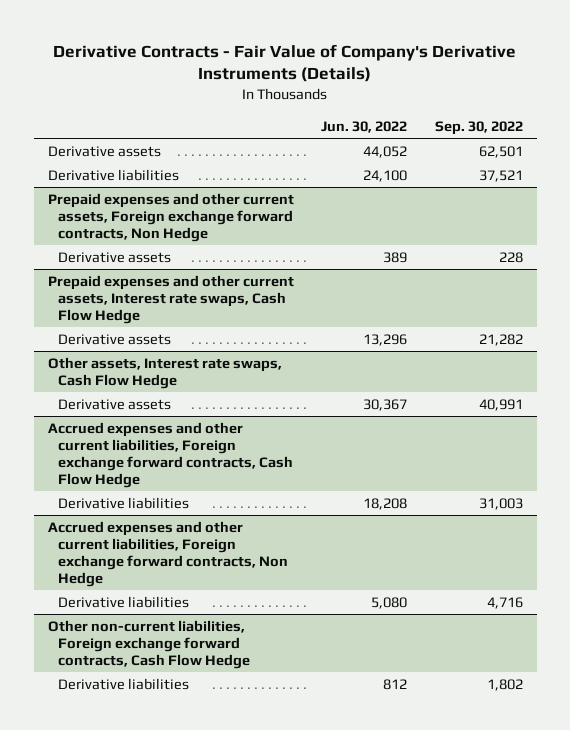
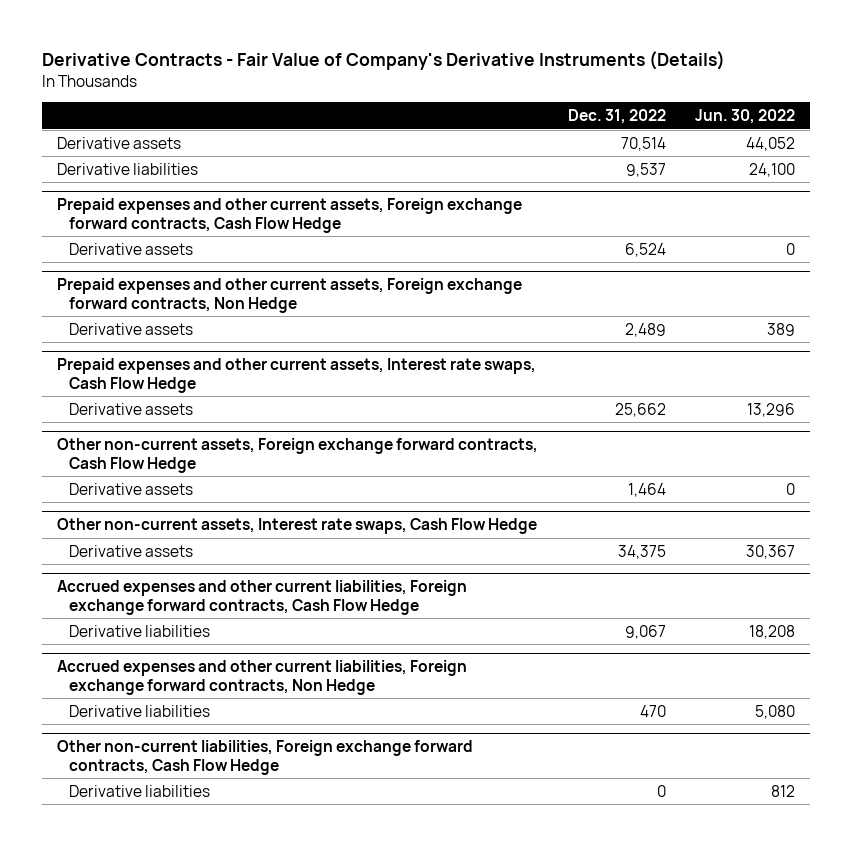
- | Jun. 30, 2022 | Sep. 30, 2022
+ | Dec. 31, 2022 | Jun. 30, 2022
+ Prepaid expenses and other current assets, Foreign exchange forward contracts, Cash Flow Hedge
+ Derivative assets | 6,524 | 0
- Other assets, Interest rate swaps, Cash Flow Hedge
+ Other non-current assets, Foreign exchange forward contracts, Cash Flow Hedge
+ Derivative assets | 1,464 | 0
+ Other non-current assets, Interest rate swaps, Cash Flow Hedge

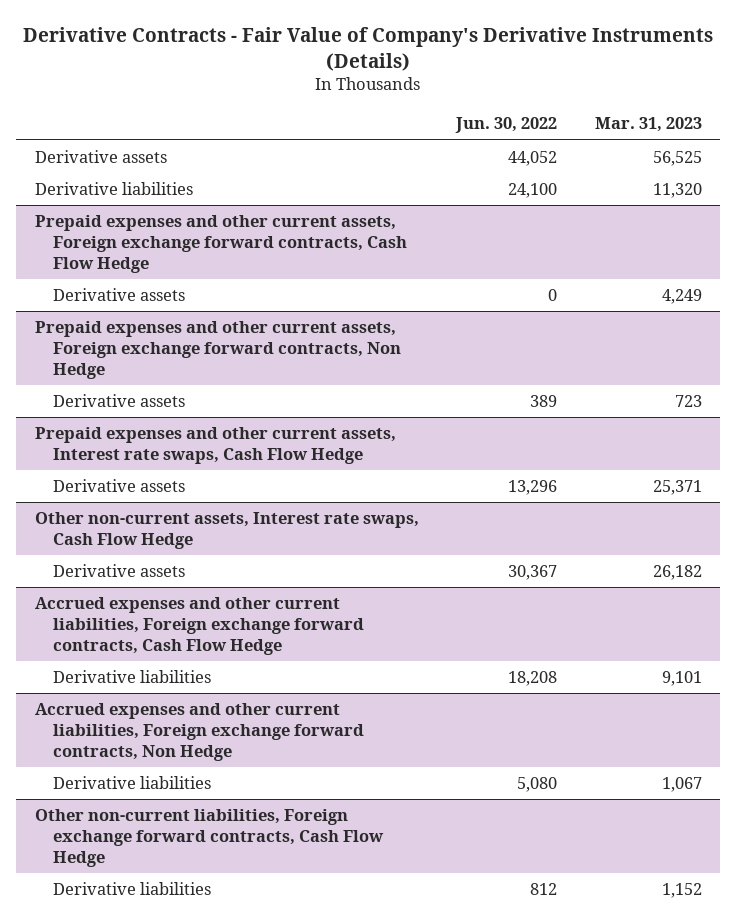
- | Dec. 31, 2022 | Jun. 30, 2022
+ | Jun. 30, 2022 | Mar. 31, 2023
- Other non-current assets, Foreign exchange forward contracts, Cash Flow Hedge
- Derivative assets | 1,464 | 0

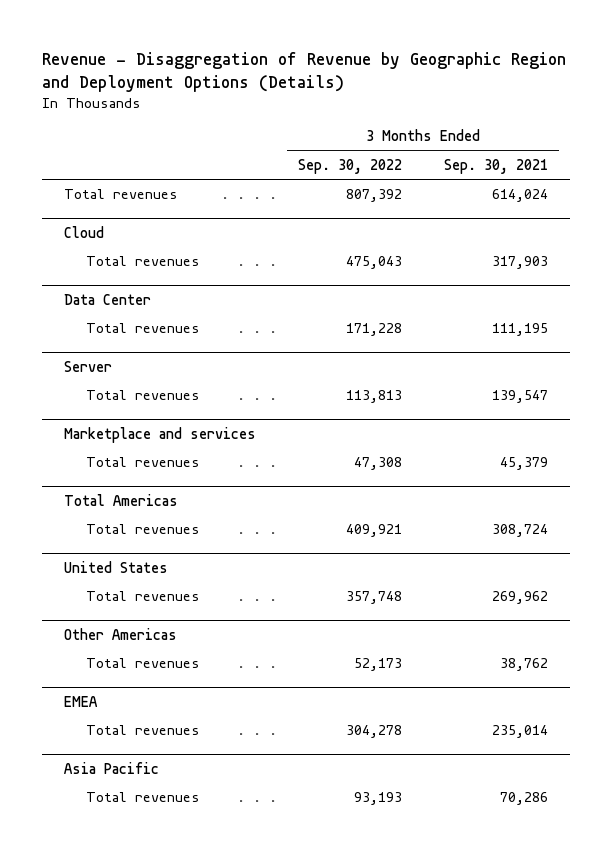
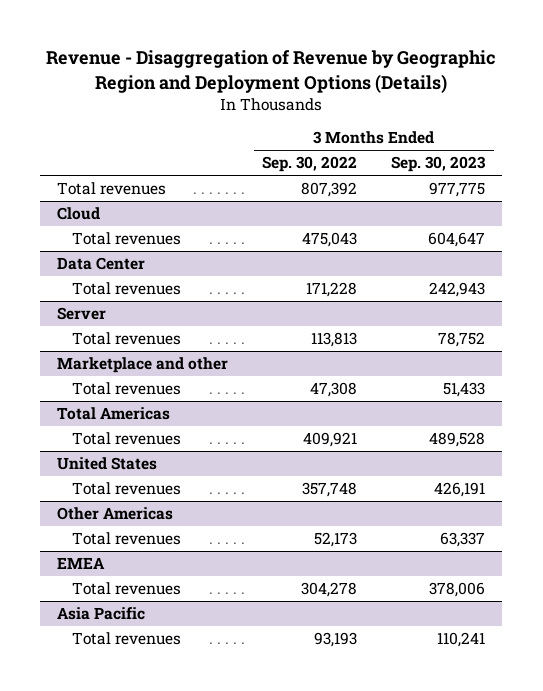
- | 3 Months Ended Sep. 30, 2022 | 3 Months Ended Sep. 30, 2021
+ | 3 Months Ended Sep. 30, 2022 | 3 Months Ended Sep. 30, 2023
- Marketplace and services
+ Marketplace and other

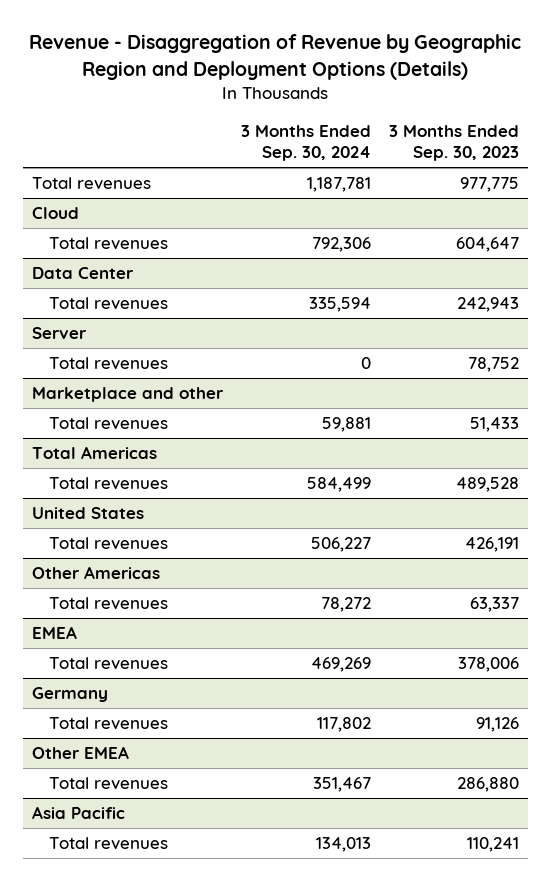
- | 3 Months Ended Sep. 30, 2022 | 3 Months Ended Sep. 30, 2023
+ | 3 Months Ended Sep. 30, 2024 | 3 Months Ended Sep. 30, 2023
+ Germany
+ Total revenues | 117,802 | 91,126
+ Other EMEA
+ Total revenues | 351,467 | 286,880

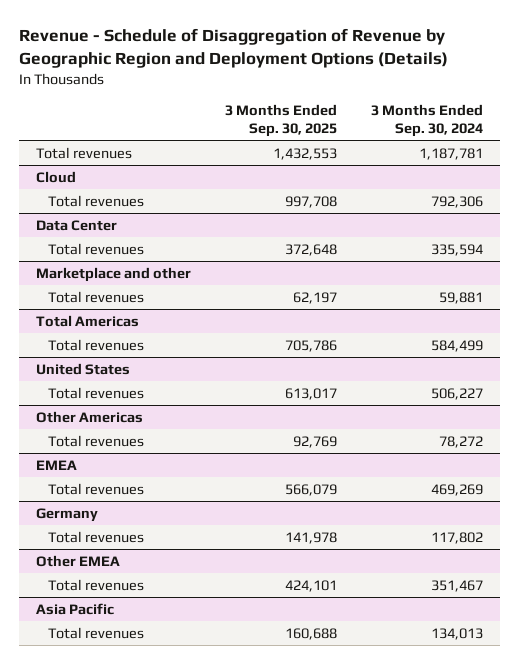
- Revenue - Disaggregation of Revenue by Geographic Region and Deployment Options (Details)
+ Revenue - Schedule of Disaggregation of Revenue by Geographic Region and Deployment Options (Details)
- | 3 Months Ended Sep. 30, 2024 | 3 Months Ended Sep. 30, 2023
+ | 3 Months Ended Sep. 30, 2025 | 3 Months Ended Sep. 30, 2024
- Server
- Total revenues | 0 | 78,752

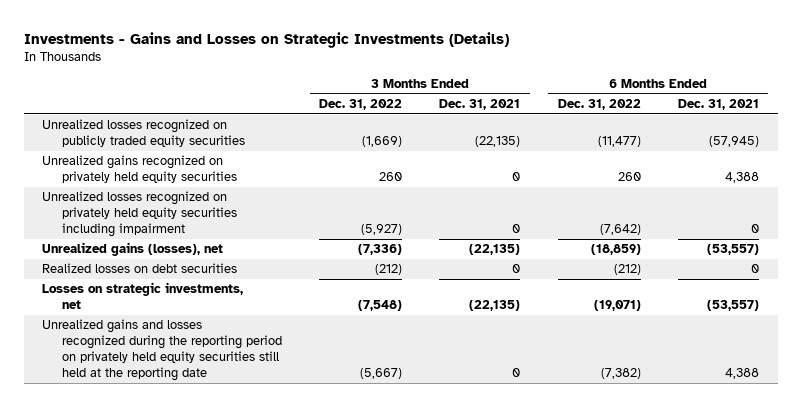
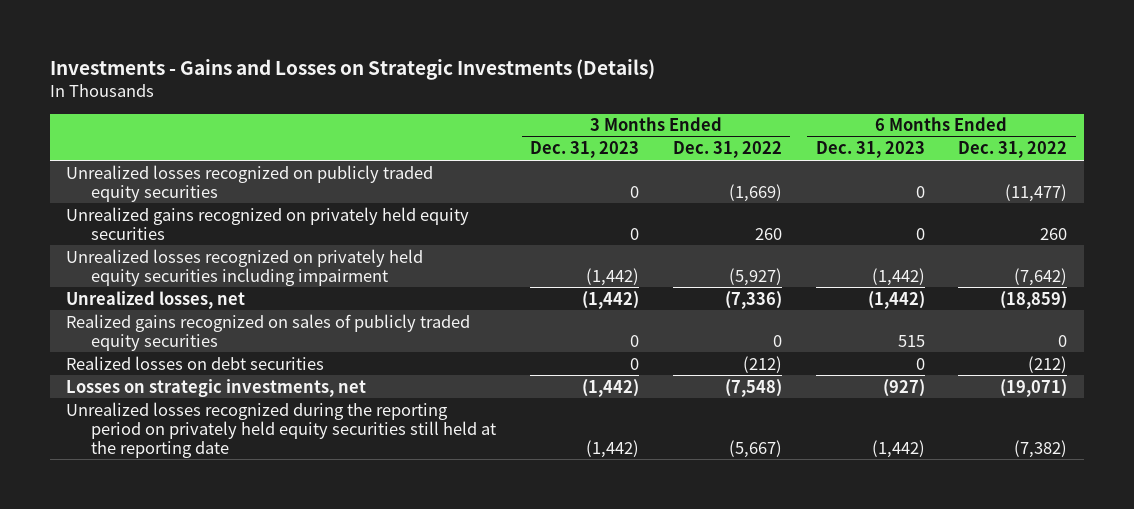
- | 3 Months Ended Dec. 31, 2022 | 3 Months Ended Dec. 31, 2021 | 6 Months Ended Dec. 31, 2022 | 6 Months Ended Dec. 31, 2021
+ | 3 Months Ended Dec. 31, 2023 | 3 Months Ended Dec. 31, 2022 | 6 Months Ended Dec. 31, 2023 | 6 Months Ended Dec. 31, 2022
- Unrealized gains (losses), net | (7,336) | (22,135) | (18,859) | (53,557)
+ Unrealized losses, net | (1,442) | (7,336) | (1,442) | (18,859)
+ Realized gains recognized on sales of publicly traded equity securities | 0 | 0 | 515 | 0
- Unrealized gains and losses recognized during the reporting period on privately held equity securities still held at the reporting date | (5,667) | 0 | (7,382) | 4,388
+ Unrealized losses recognized during the reporting period on privately held equity securities still held at the reporting date | (1,442) | (5,667) | (1,442) | (7,382)

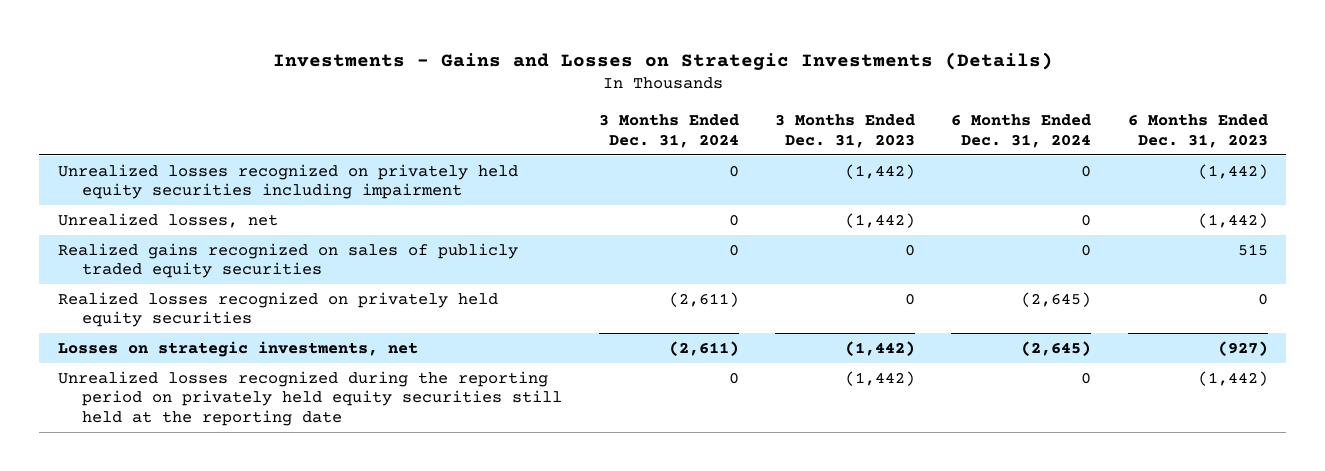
- | 3 Months Ended Dec. 31, 2023 | 3 Months Ended Dec. 31, 2022 | 6 Months Ended Dec. 31, 2023 | 6 Months Ended Dec. 31, 2022
+ | 3 Months Ended Dec. 31, 2024 | 3 Months Ended Dec. 31, 2023 | 6 Months Ended Dec. 31, 2024 | 6 Months Ended Dec. 31, 2023
- Unrealized losses recognized on publicly traded equity securities | 0 | (1,669) | 0 | (11,477)
- Unrealized gains recognized on privately held equity securities | 0 | 260 | 0 | 260
- Realized losses on debt securities | 0 | (212) | 0 | (212)
+ Realized losses recognized on privately held equity securities | (2,611) | 0 | (2,645) | 0

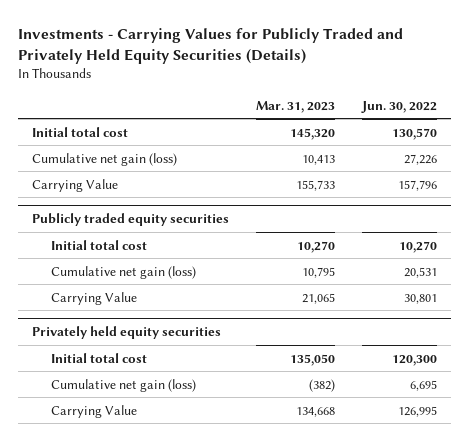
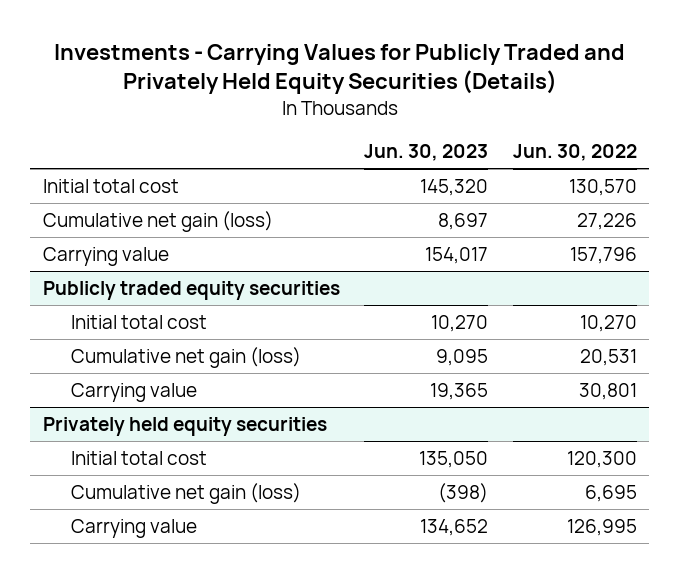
- | Mar. 31, 2023 | Jun. 30, 2022
+ | Jun. 30, 2023 | Jun. 30, 2022
- Carrying Value | 155,733 | 157,796
+ Carrying value | 154,017 | 157,796
@ Publicly traded equity securities
- Carrying Value | 21,065 | 30,801
+ Carrying value | 19,365 | 30,801
@ Privately held equity securities
- Carrying Value | 134,668 | 126,995
+ Carrying value | 134,652 | 126,995

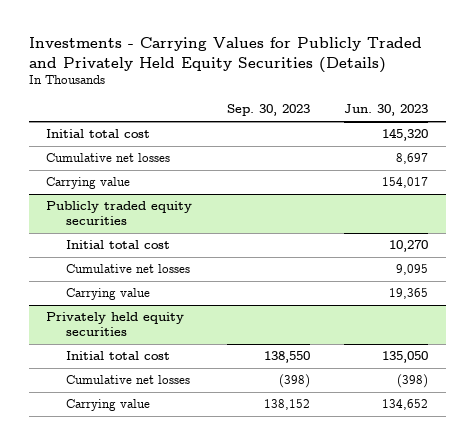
- | Jun. 30, 2023 | Jun. 30, 2022
+ | Sep. 30, 2023 | Jun. 30, 2023
- Cumulative net gain (loss) | 8,697 | 27,226
+ Cumulative net losses | | 8,697
@ Publicly traded equity securities
- Cumulative net gain (loss) | 9,095 | 20,531
+ Cumulative net losses | | 9,095
@ Privately held equity securities
- Cumulative net gain (loss) | (398) | 6,695
+ Cumulative net losses | (398) | (398)

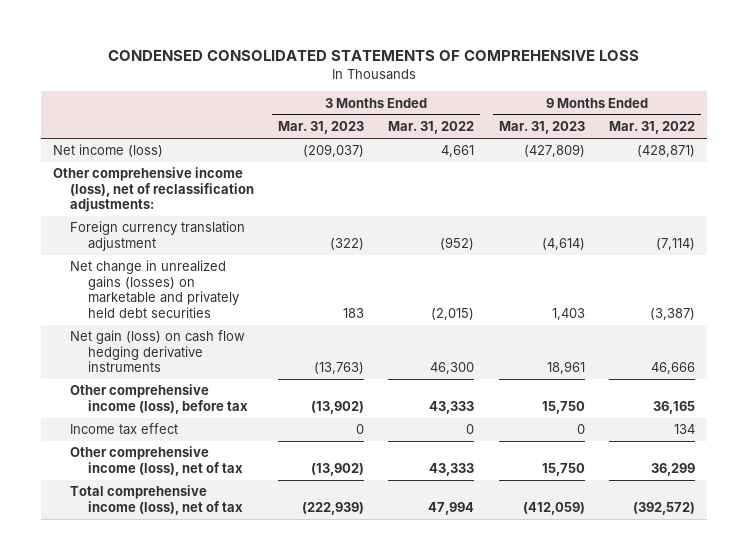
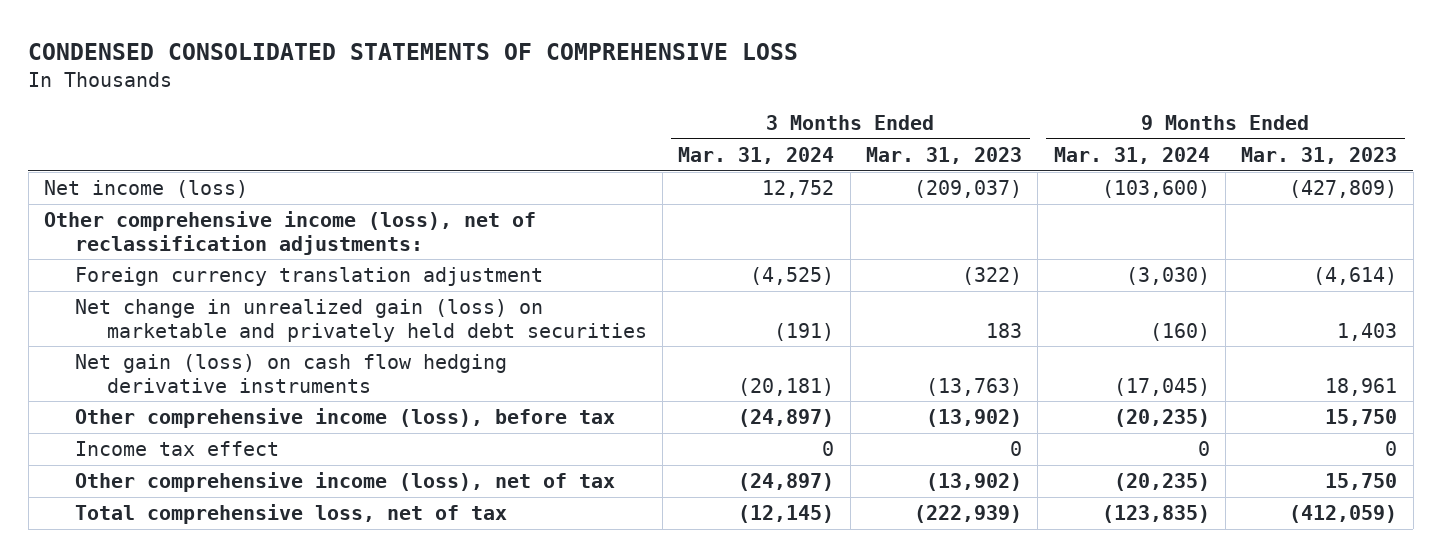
- | 3 Months Ended Mar. 31, 2023 | 3 Months Ended Mar. 31, 2022 | 9 Months Ended Mar. 31, 2023 | 9 Months Ended Mar. 31, 2022
+ | 3 Months Ended Mar. 31, 2024 | 3 Months Ended Mar. 31, 2023 | 9 Months Ended Mar. 31, 2024 | 9 Months Ended Mar. 31, 2023
- Net change in unrealized gains (losses) on marketable and privately held debt securities | 183 | (2,015) | 1,403 | (3,387)
+ Net change in unrealized gain (loss) on marketable and privately held debt securities | (191) | 183 | (160) | 1,403
- Total comprehensive income (loss), net of tax | (222,939) | 47,994 | (412,059) | (392,572)
+ Total comprehensive loss, net of tax | (12,145) | (222,939) | (123,835) | (412,059)

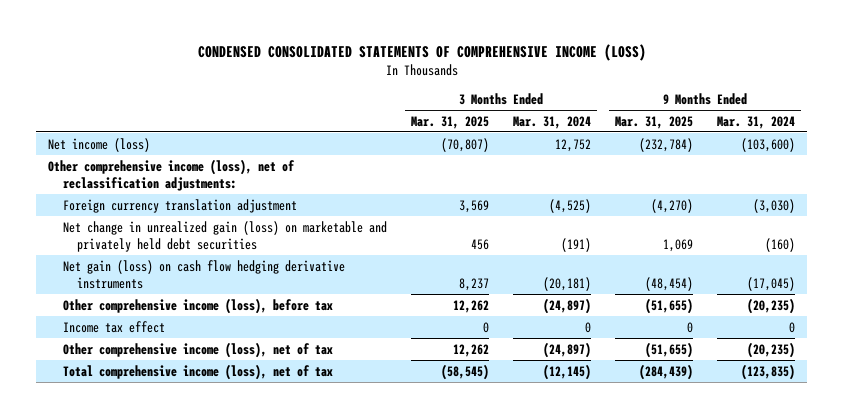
- CONDENSED CONSOLIDATED STATEMENTS OF COMPREHENSIVE LOSS
+ CONDENSED CONSOLIDATED STATEMENTS OF COMPREHENSIVE INCOME (LOSS)
- | 3 Months Ended Mar. 31, 2024 | 3 Months Ended Mar. 31, 2023 | 9 Months Ended Mar. 31, 2024 | 9 Months Ended Mar. 31, 2023
+ | 3 Months Ended Mar. 31, 2025 | 3 Months Ended Mar. 31, 2024 | 9 Months Ended Mar. 31, 2025 | 9 Months Ended Mar. 31, 2024
- Total comprehensive loss, net of tax | (12,145) | (222,939) | (123,835) | (412,059)
+ Total comprehensive income (loss), net of tax | (58,545) | (12,145) | (284,439) | (123,835)

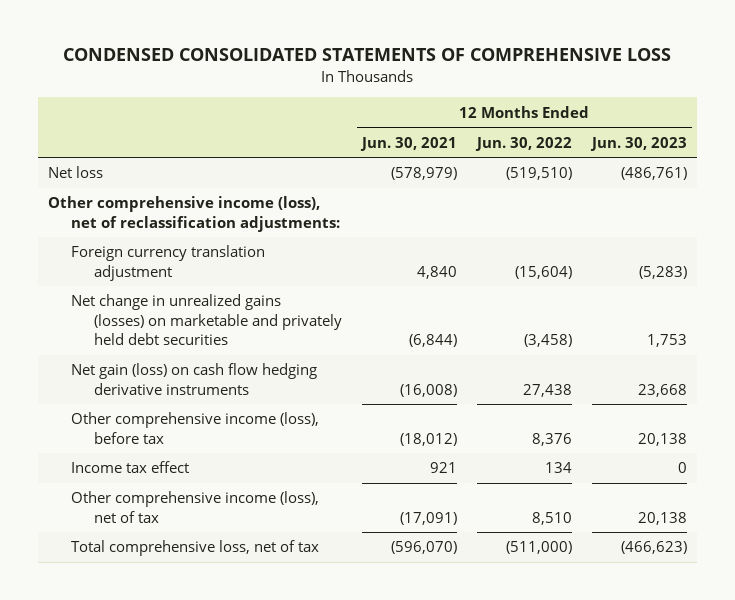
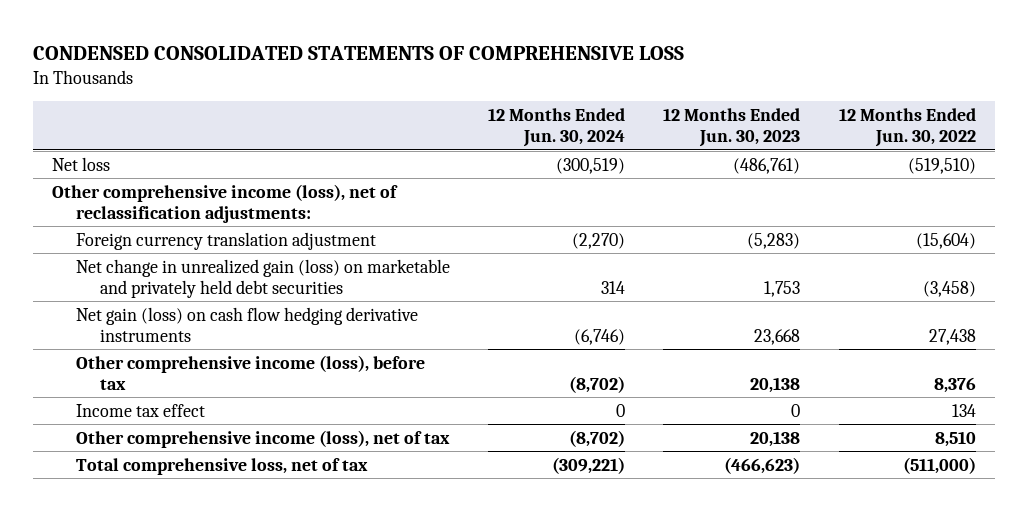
- | 12 Months Ended Jun. 30, 2021 | 12 Months Ended Jun. 30, 2022 | 12 Months Ended Jun. 30, 2023
+ | 12 Months Ended Jun. 30, 2024 | 12 Months Ended Jun. 30, 2023 | 12 Months Ended Jun. 30, 2022
- Net change in unrealized gains (losses) on marketable and privately held debt securities | (6,844) | (3,458) | 1,753
+ Net change in unrealized gain (loss) on marketable and privately held debt securities | 314 | 1,753 | (3,458)

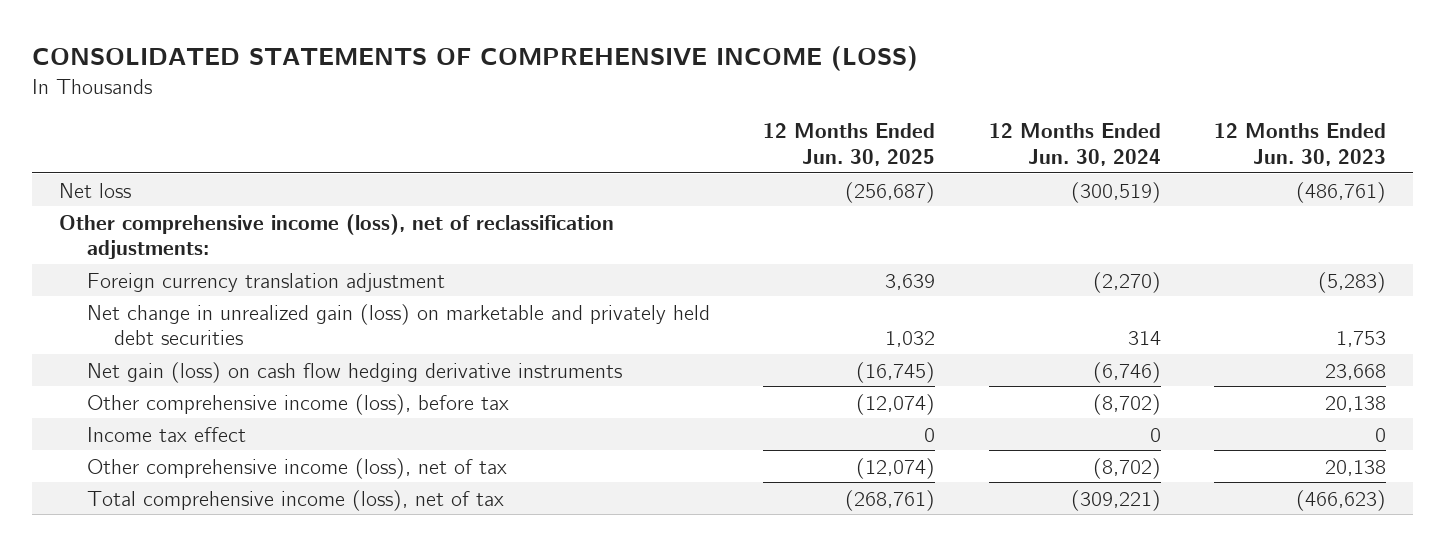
- CONDENSED CONSOLIDATED STATEMENTS OF COMPREHENSIVE LOSS
+ CONSOLIDATED STATEMENTS OF COMPREHENSIVE INCOME (LOSS)
- | 12 Months Ended Jun. 30, 2024 | 12 Months Ended Jun. 30, 2023 | 12 Months Ended Jun. 30, 2022
+ | 12 Months Ended Jun. 30, 2025 | 12 Months Ended Jun. 30, 2024 | 12 Months Ended Jun. 30, 2023
- Total comprehensive loss, net of tax | (309,221) | (466,623) | (511,000)
+ Total comprehensive income (loss), net of tax | (268,761) | (309,221) | (466,623)

